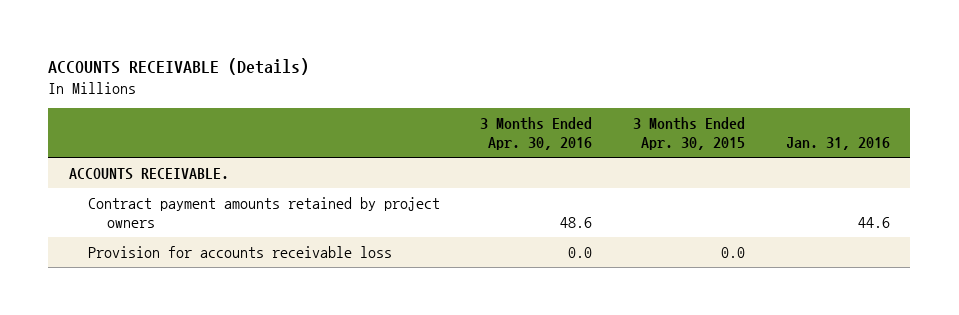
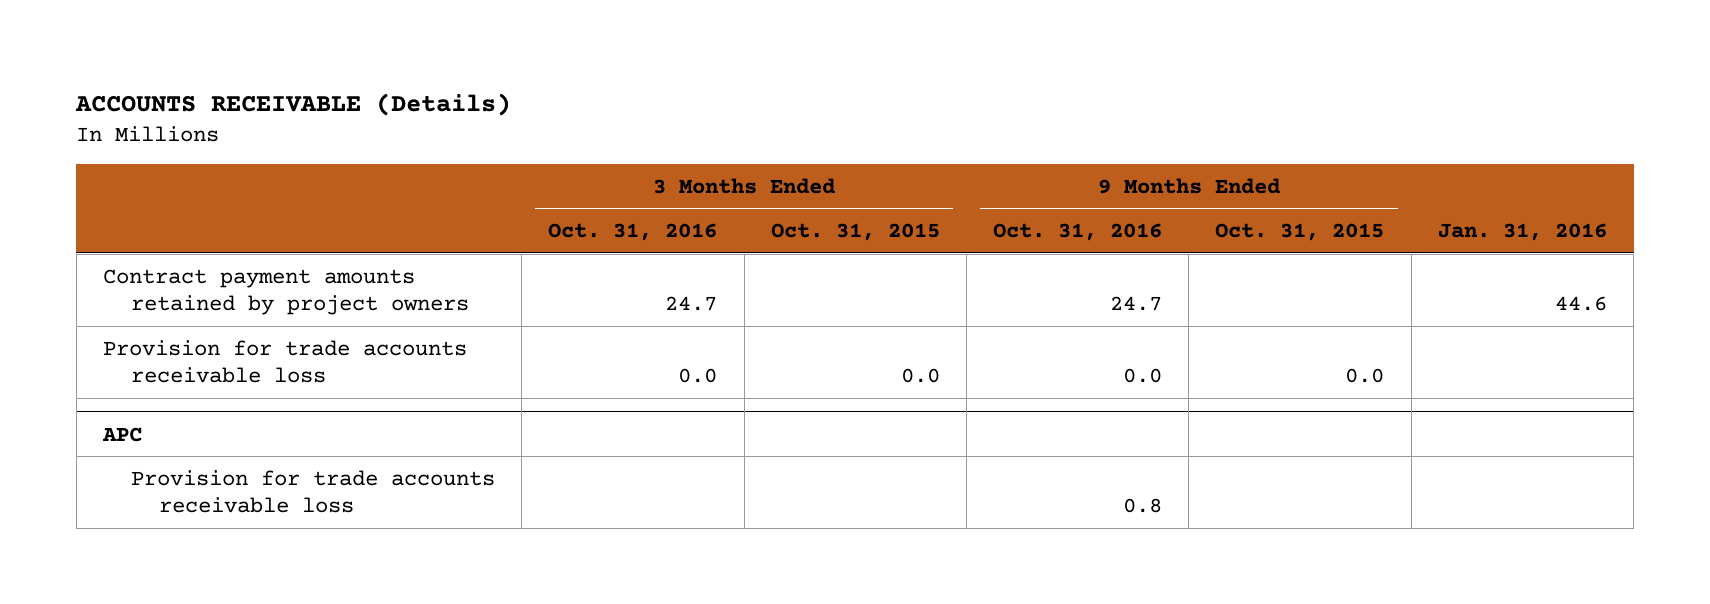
- | 3 Months Ended Apr. 30, 2016 | 3 Months Ended Apr. 30, 2015 | Jan. 31, 2016
+ | 3 Months Ended Oct. 31, 2016 | 3 Months Ended Oct. 31, 2015 | 9 Months Ended Oct. 31, 2016 | 9 Months Ended Oct. 31, 2015 | Jan. 31, 2016
- ACCOUNTS RECEIVABLE.
- Provision for accounts receivable loss | 0.0 | 0.0 |
+ Provision for trade accounts receivable loss | 0.0 | 0.0 | 0.0 | 0.0 |
+ APC
+ Provision for trade accounts receivable loss | | | 0.8 | |

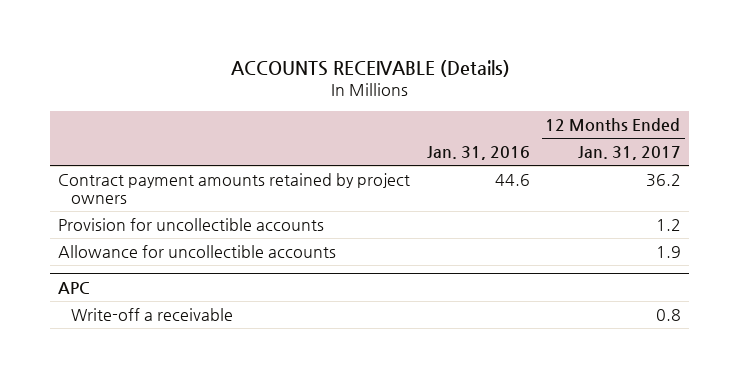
- | 3 Months Ended Oct. 31, 2016 | 3 Months Ended Oct. 31, 2015 | 9 Months Ended Oct. 31, 2016 | 9 Months Ended Oct. 31, 2015 | Jan. 31, 2016
+ | Jan. 31, 2016 | 12 Months Ended Jan. 31, 2017
- Provision for trade accounts receivable loss | 0.0 | 0.0 | 0.0 | 0.0 |
+ Provision for uncollectible accounts | | 1.2
+ Allowance for uncollectible accounts | | 1.9
@ APC
- Provision for trade accounts receivable loss | | | 0.8 | |
+ Write-off a receivable | | 0.8

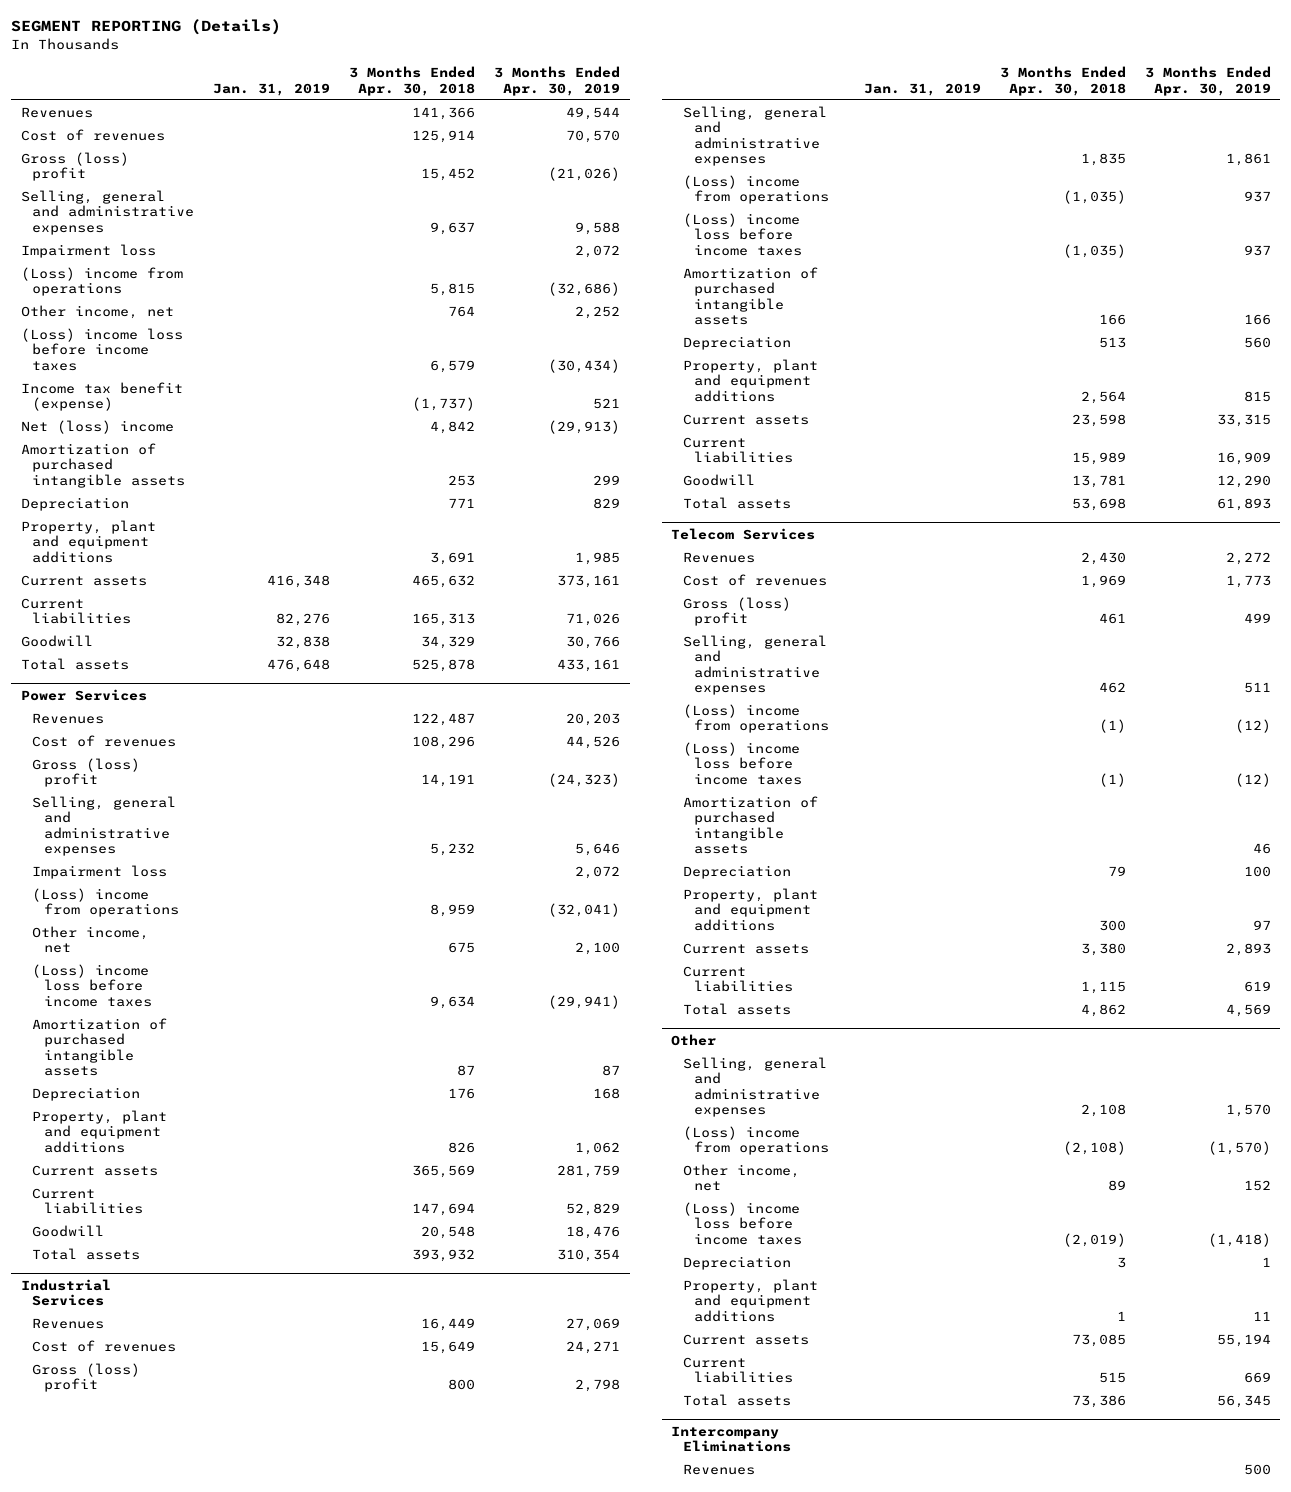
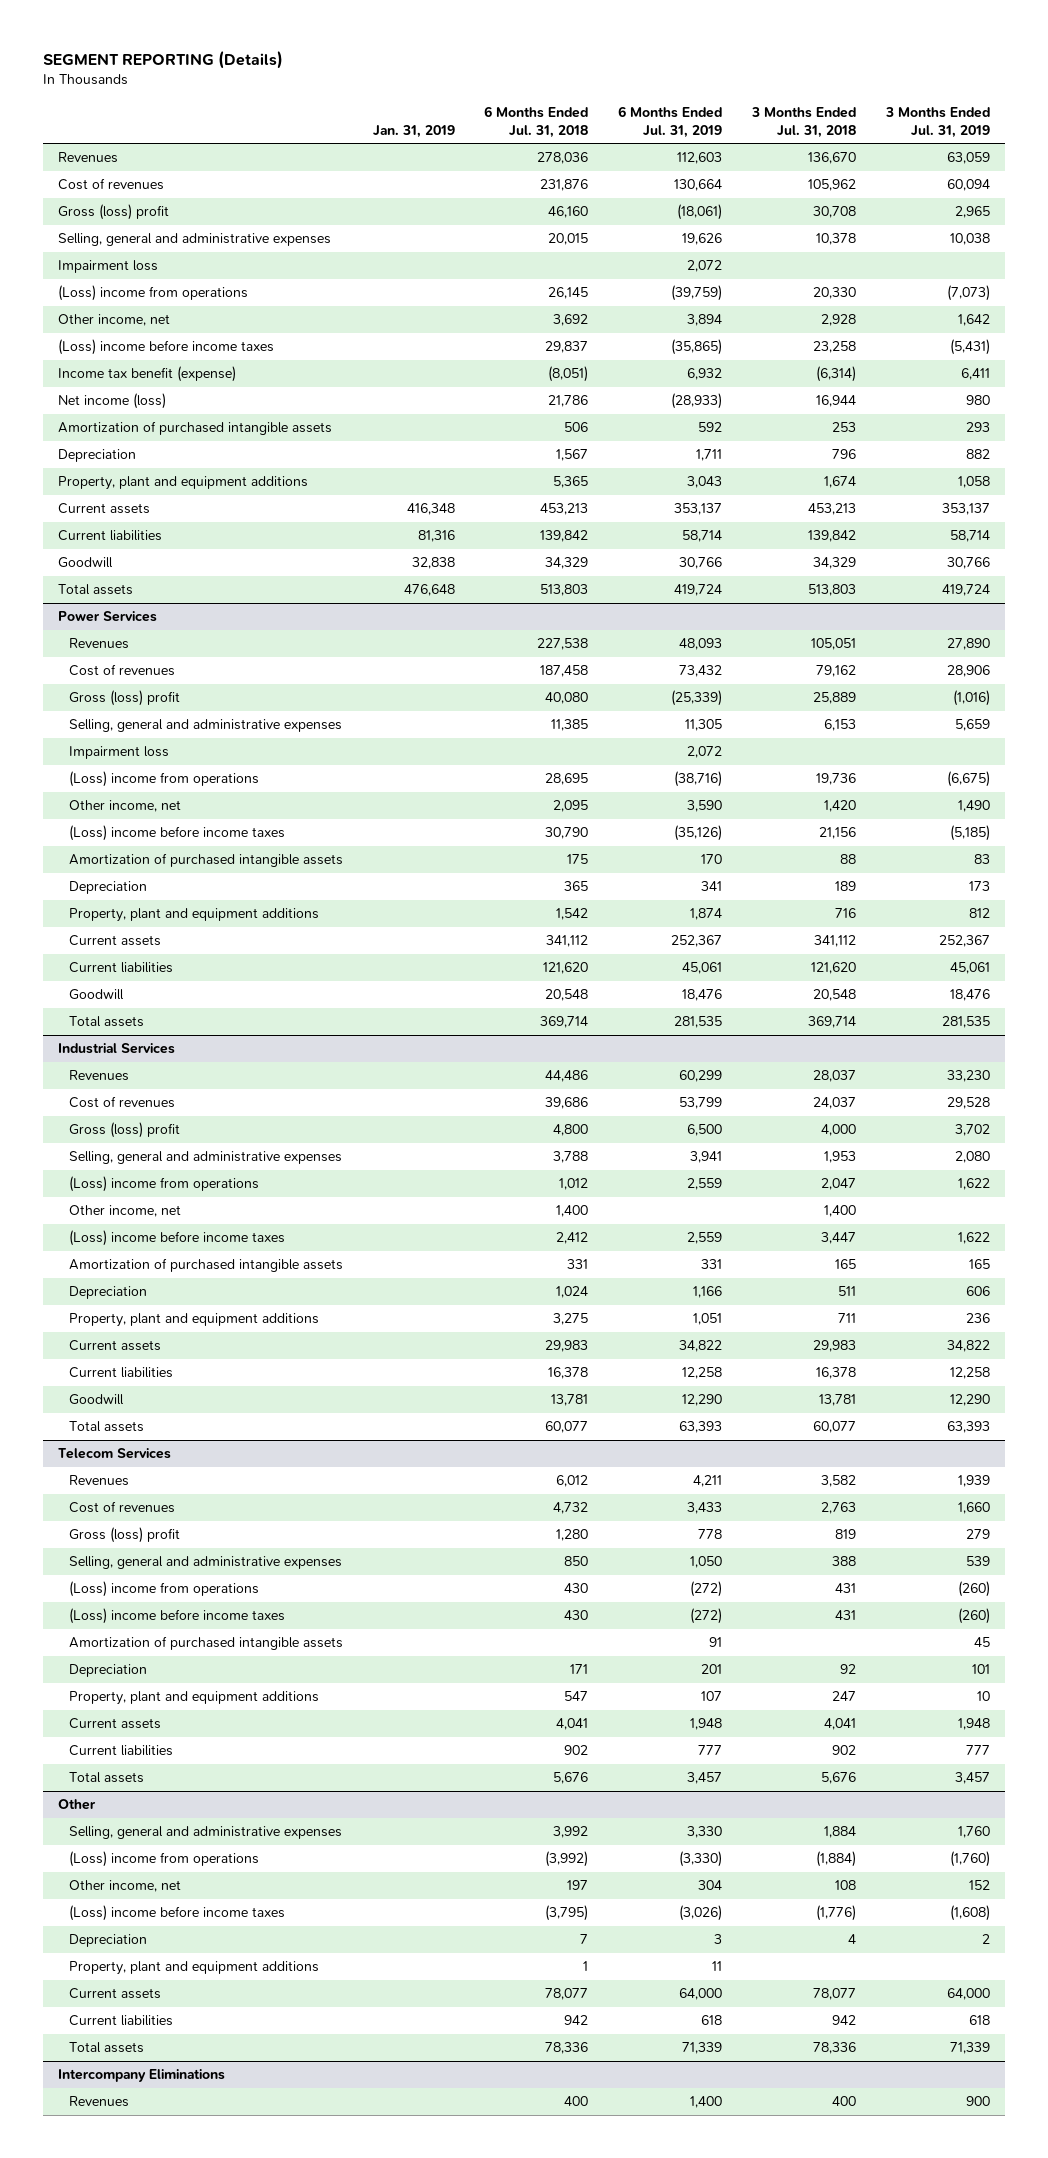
- | Jan. 31, 2019 | 3 Months Ended Apr. 30, 2018 | 3 Months Ended Apr. 30, 2019
+ | Jan. 31, 2019 | 6 Months Ended Jul. 31, 2018 | 6 Months Ended Jul. 31, 2019 | 3 Months Ended Jul. 31, 2018 | 3 Months Ended Jul. 31, 2019
- (Loss) income loss before income taxes | | 6,579 | (30,434)
+ (Loss) income before income taxes | | 29,837 | (35,865) | 23,258 | (5,431)
- Net (loss) income | | 4,842 | (29,913)
+ Net income (loss) | | 21,786 | (28,933) | 16,944 | 980
- Current liabilities | 82,276 | 165,313 | 71,026
+ Current liabilities | 81,316 | 139,842 | 58,714 | 139,842 | 58,714
@ Power Services
- (Loss) income loss before income taxes | | 9,634 | (29,941)
+ (Loss) income before income taxes | | 30,790 | (35,126) | 21,156 | (5,185)
@ Industrial Services
- (Loss) income loss before income taxes | | (1,035) | 937
+ Other income, net | | 1,400 | | 1,400 |
+ (Loss) income before income taxes | | 2,412 | 2,559 | 3,447 | 1,622
@ Telecom Services
- (Loss) income loss before income taxes | | (1) | (12)
+ (Loss) income before income taxes | | 430 | (272) | 431 | (260)
@ Other
- (Loss) income loss before income taxes | | (2,019) | (1,418)
+ (Loss) income before income taxes | | (3,795) | (3,026) | (1,776) | (1,608)

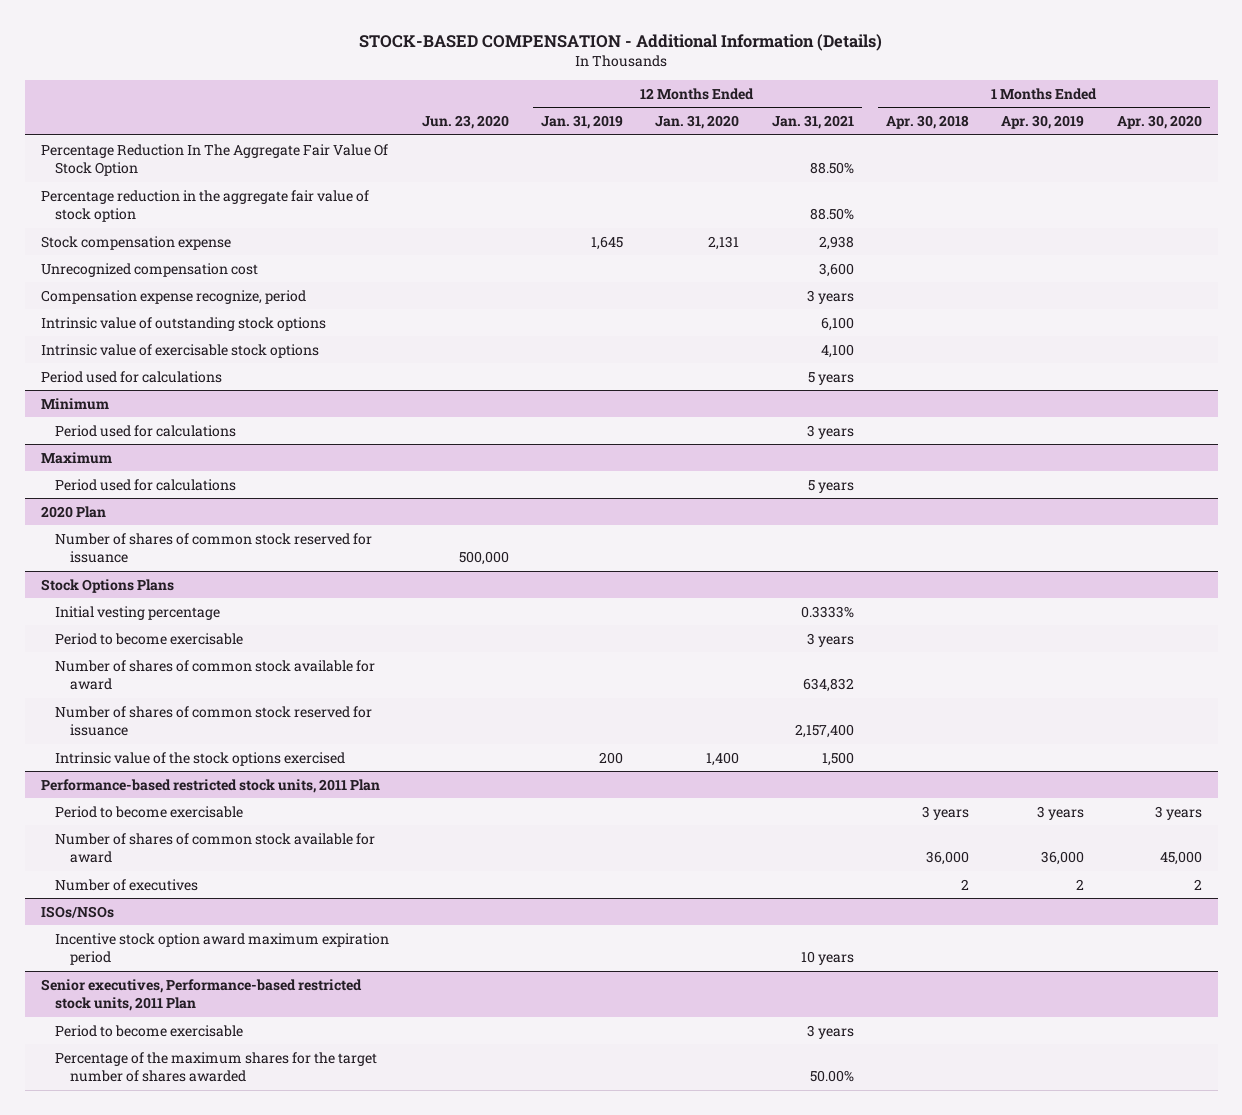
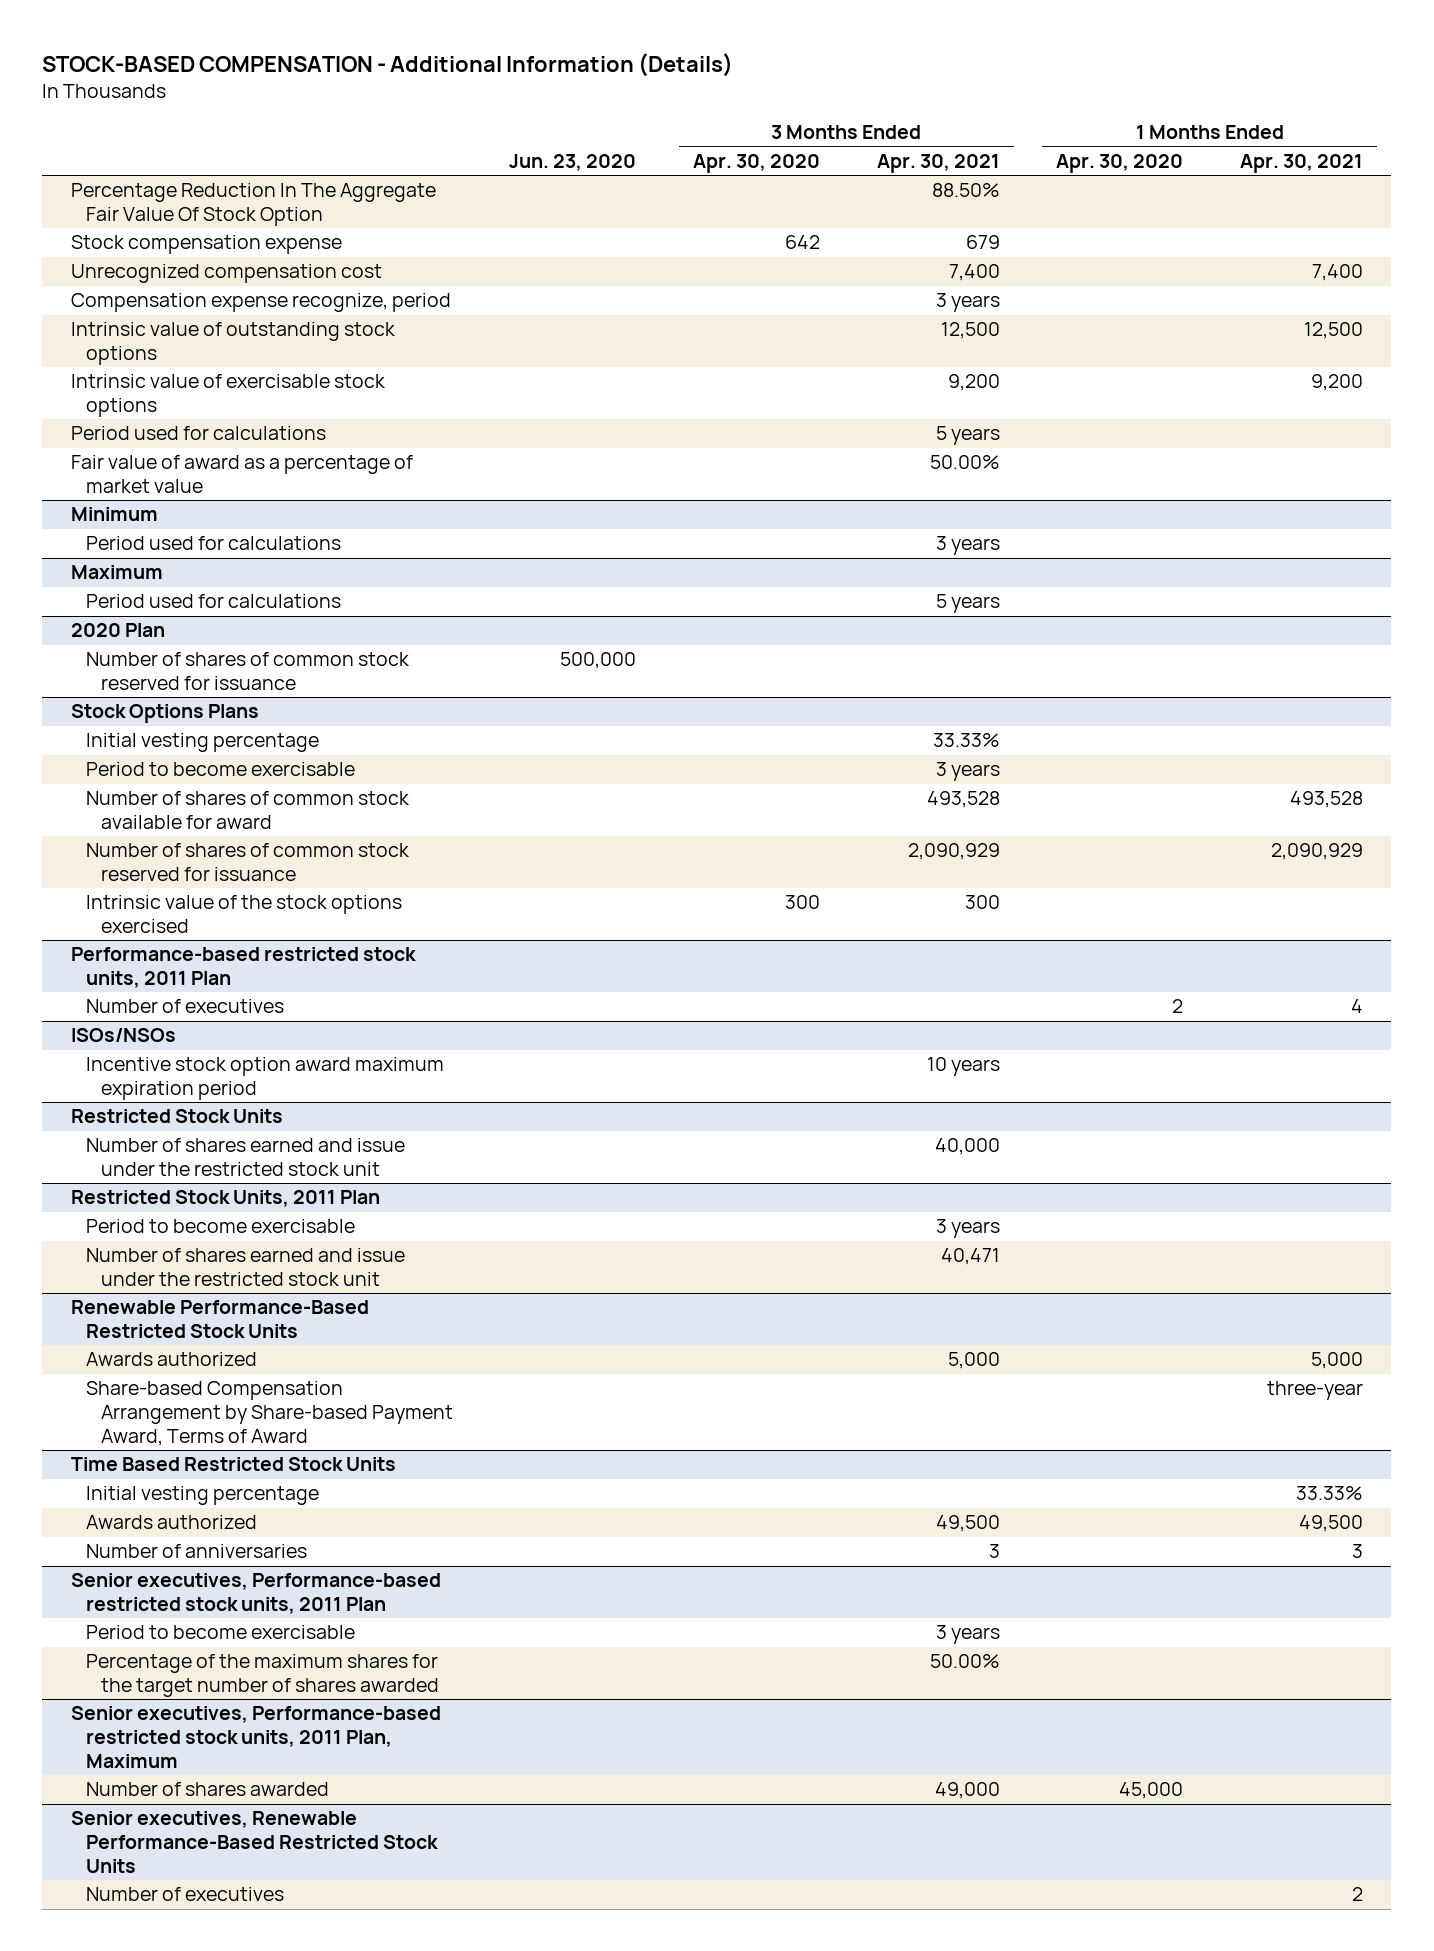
- | Jun. 23, 2020 | 12 Months Ended Jan. 31, 2019 | 12 Months Ended Jan. 31, 2020 | 12 Months Ended Jan. 31, 2021 | 1 Months Ended Apr. 30, 2018 | 1 Months Ended Apr. 30, 2019 | 1 Months Ended Apr. 30, 2020
+ | Jun. 23, 2020 | 3 Months Ended Apr. 30, 2020 | 3 Months Ended Apr. 30, 2021 | 1 Months Ended Apr. 30, 2020 | 1 Months Ended Apr. 30, 2021
- Percentage reduction in the aggregate fair value of stock option | | | | 88.50% | | |
+ Fair value of award as a percentage of market value | | | 50.00% | |
@ Performance-based restricted stock units, 2011 Plan
- Period to become exercisable | | | | | 3 years | 3 years | 3 years
- Number of shares of common stock available for award | | | | | 36,000 | 36,000 | 45,000
+ Restricted Stock Units
+ Number of shares earned and issue under the restricted stock unit | | | 40,000 | |
+ Restricted Stock Units, 2011 Plan
+ Period to become exercisable | | | 3 years | |
+ Number of shares earned and issue under the restricted stock unit | | | 40,471 | |
+ Renewable Performance-Based Restricted Stock Units
+ Awards authorized | | | 5,000 | | 5,000
+ Share-based Compensation Arrangement by Share-based Payment Award, Terms of Award | | | | | three-year
+ Time Based Restricted Stock Units
+ Initial vesting percentage | | | | | 33.33%
+ Awards authorized | | | 49,500 | | 49,500
+ Number of anniversaries | | | 3 | | 3
+ Senior executives, Performance-based restricted stock units, 2011 Plan, Maximum
+ Number of shares awarded | | | 49,000 | 45,000 |
+ Senior executives, Renewable Performance-Based Restricted Stock Units
+ Number of executives | | | | | 2

